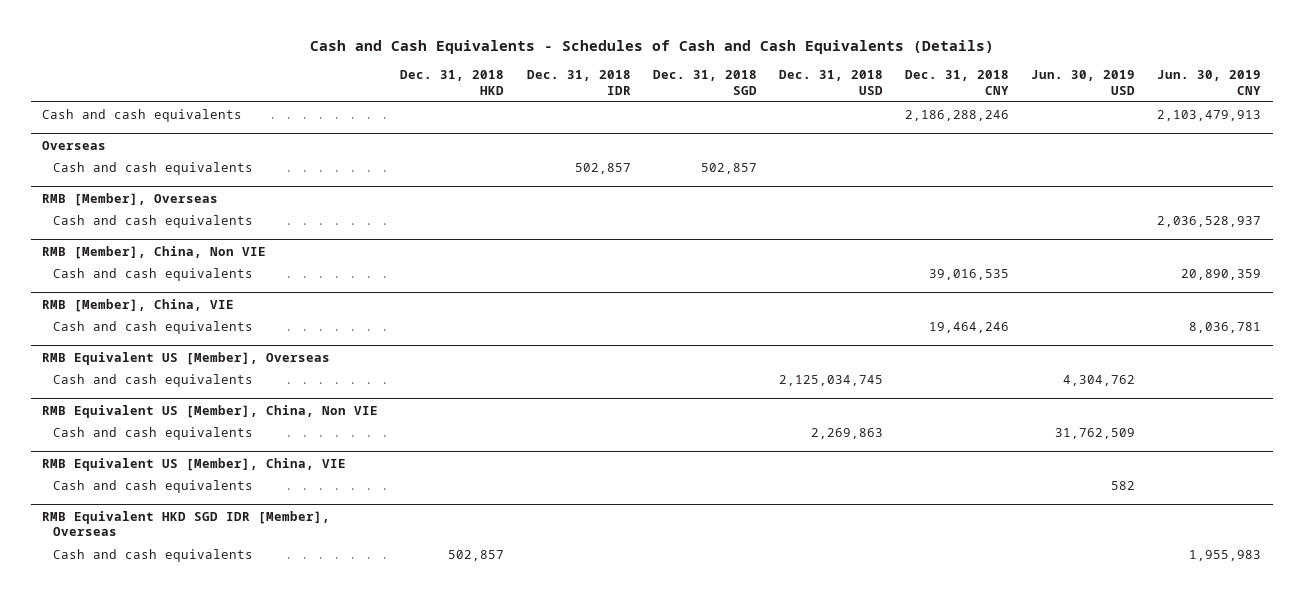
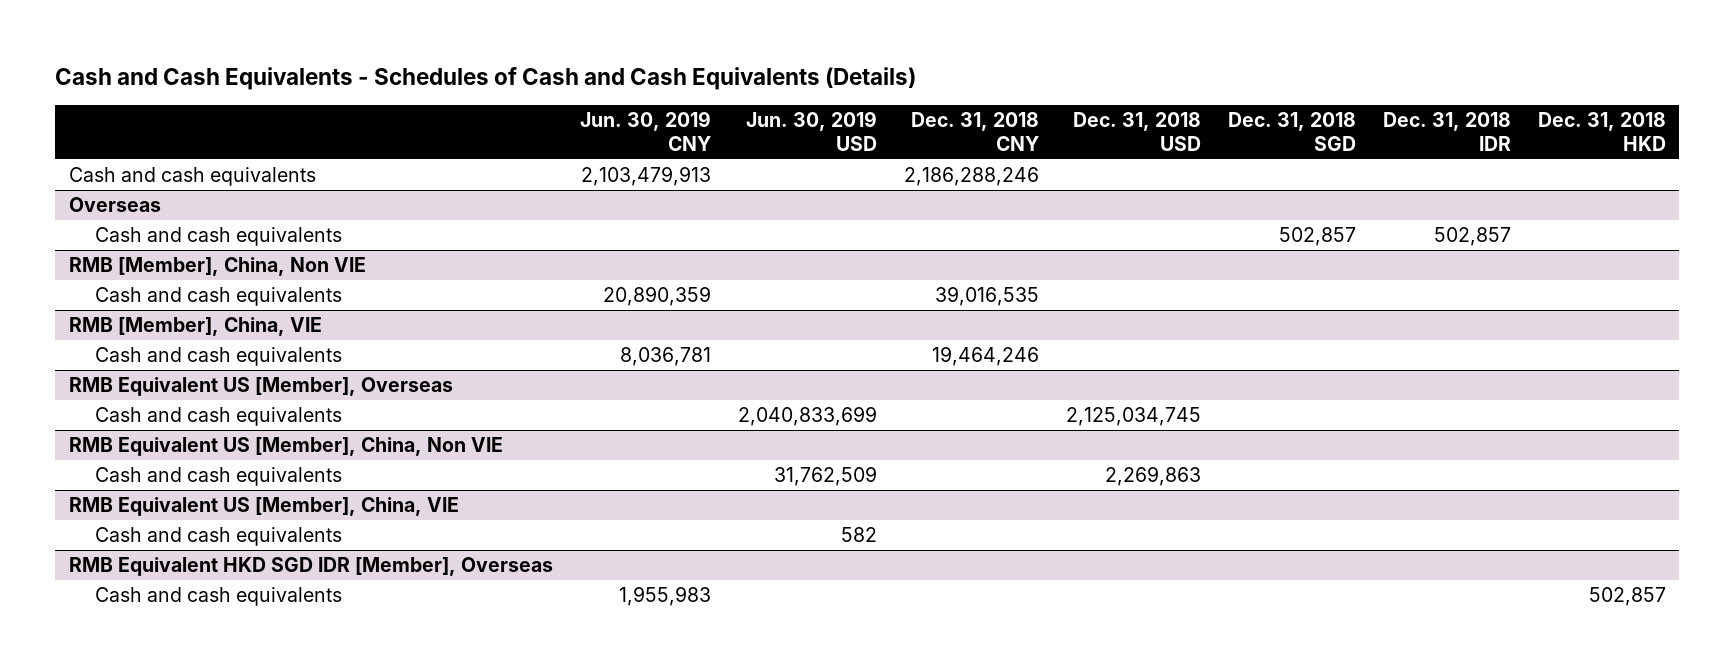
- | Dec. 31, 2018 HKD | Dec. 31, 2018 IDR | Dec. 31, 2018 SGD | Dec. 31, 2018 USD | Dec. 31, 2018 CNY | Jun. 30, 2019 USD | Jun. 30, 2019 CNY
+ | Jun. 30, 2019 CNY | Jun. 30, 2019 USD | Dec. 31, 2018 CNY | Dec. 31, 2018 USD | Dec. 31, 2018 SGD | Dec. 31, 2018 IDR | Dec. 31, 2018 HKD
- RMB [Member], Overseas
- Cash and cash equivalents | | | | | | | 2,036,528,937
@ RMB Equivalent US [Member], Overseas
- Cash and cash equivalents | | | | 2,125,034,745 | | 4,304,762 |
+ Cash and cash equivalents | | 2,040,833,699 | | 2,125,034,745 | | |

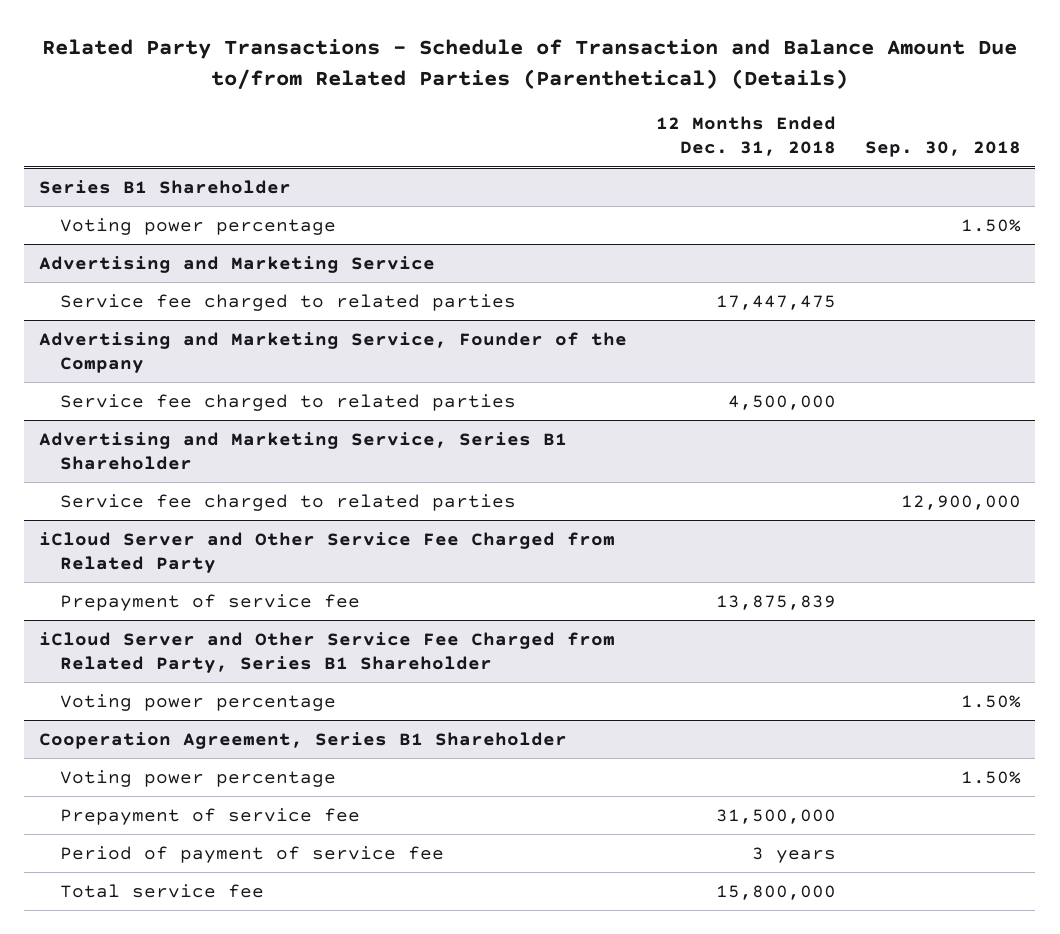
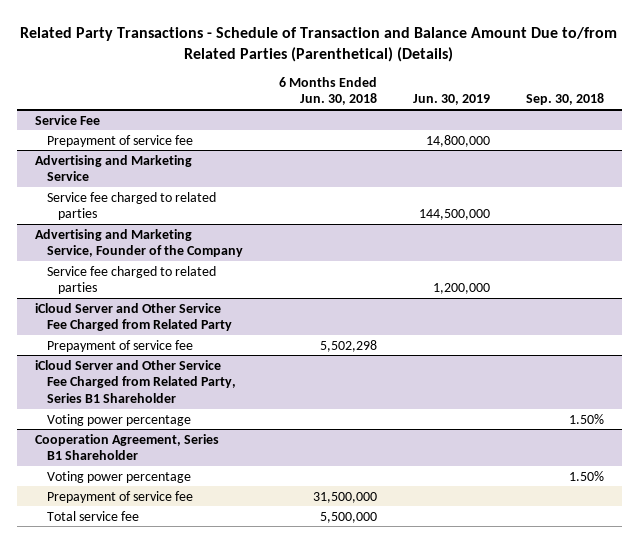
- | 12 Months Ended Dec. 31, 2018 | Sep. 30, 2018
+ | 6 Months Ended Jun. 30, 2018 | Jun. 30, 2019 | Sep. 30, 2018
- Series B1 Shareholder
- Voting power percentage | | 1.50%
+ Service Fee
+ Prepayment of service fee | | 14,800,000 |
- Advertising and Marketing Service, Series B1 Shareholder
- Service fee charged to related parties | | 12,900,000
@ Cooperation Agreement, Series B1 Shareholder
- Period of payment of service fee | 3 years |

